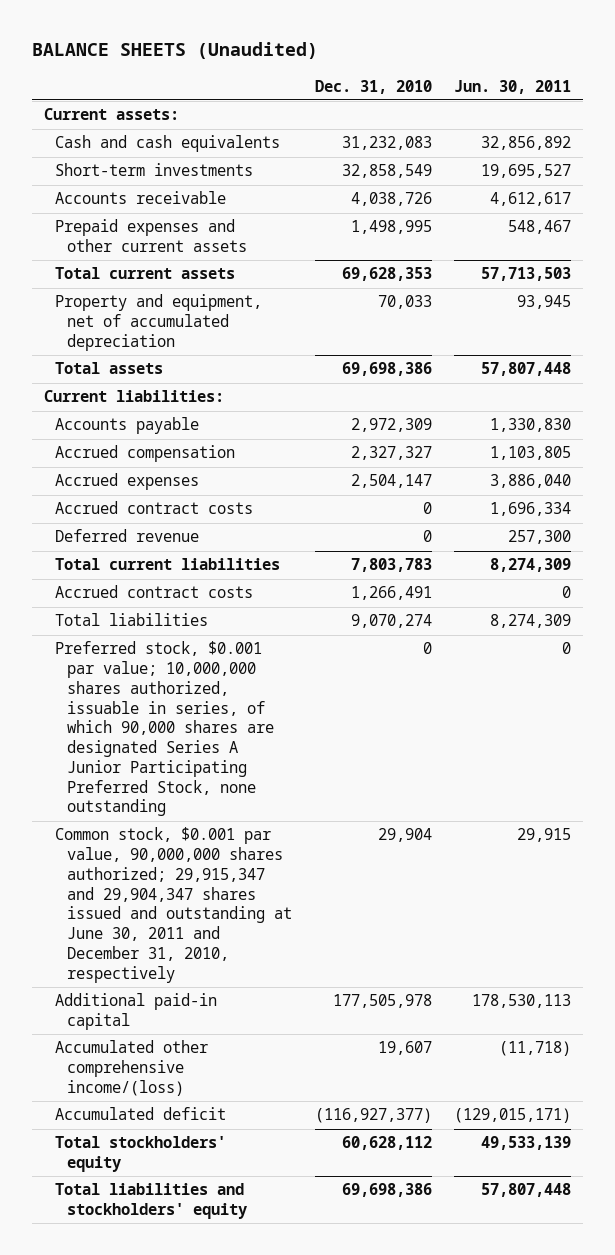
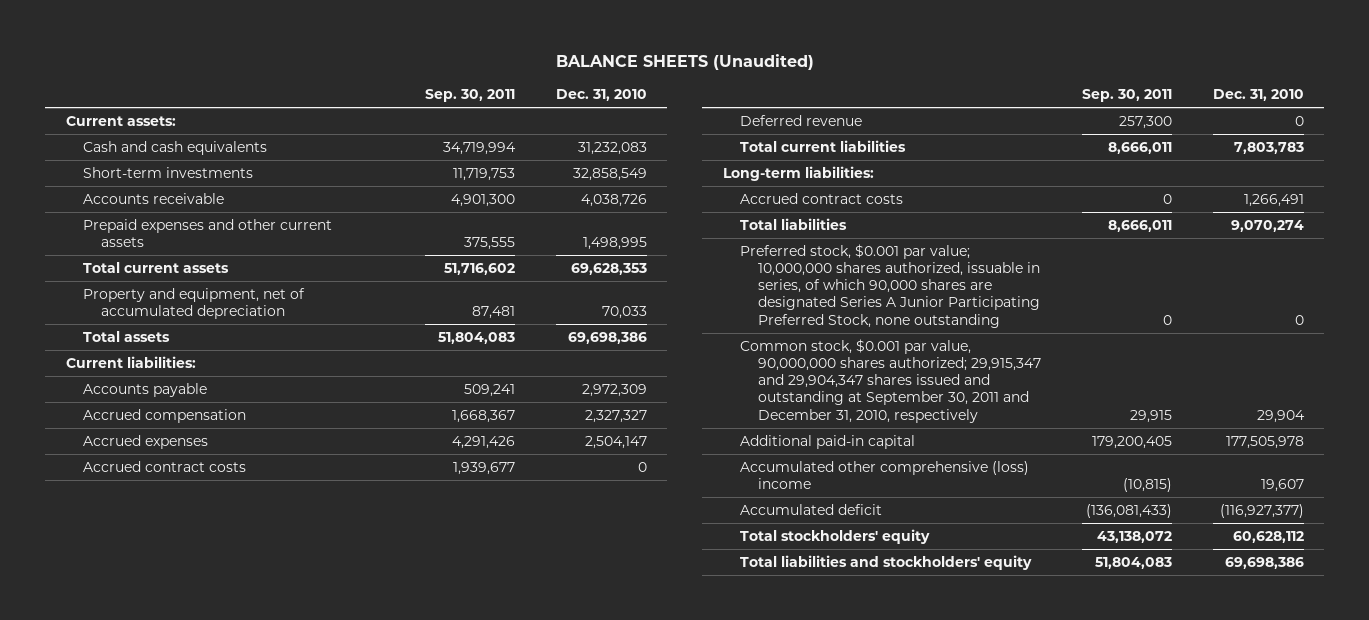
- | Dec. 31, 2010 | Jun. 30, 2011
+ | Sep. 30, 2011 | Dec. 31, 2010
+ Long-term liabilities:
- Common stock, $0.001 par value, 90,000,000 shares authorized; 29,915,347 and 29,904,347 shares issued and outstanding at June 30, 2011 and December 31, 2010, respectively | 29,904 | 29,915
+ Common stock, $0.001 par value, 90,000,000 shares authorized; 29,915,347 and 29,904,347 shares issued and outstanding at September 30, 2011 and December 31, 2010, respectively | 29,915 | 29,904
- Accumulated other comprehensive income/(loss) | 19,607 | (11,718)
+ Accumulated other comprehensive (loss) income | (10,815) | 19,607

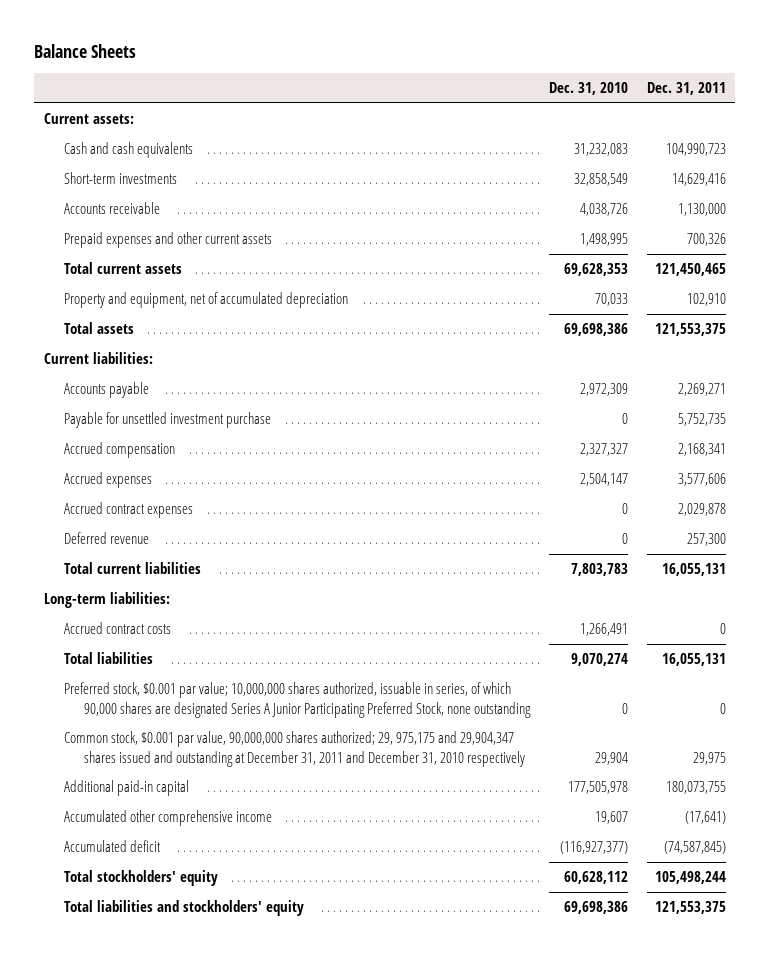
- BALANCE SHEETS (Unaudited)
+ Balance Sheets
- | Sep. 30, 2011 | Dec. 31, 2010
+ | Dec. 31, 2010 | Dec. 31, 2011
+ Payable for unsettled investment purchase | 0 | 5,752,735
- Accrued contract costs | 1,939,677 | 0
+ Accrued contract expenses | 0 | 2,029,878
- Common stock, $0.001 par value, 90,000,000 shares authorized; 29,915,347 and 29,904,347 shares issued and outstanding at September 30, 2011 and December 31, 2010, respectively | 29,915 | 29,904
+ Common stock, $0.001 par value, 90,000,000 shares authorized; 29, 975,175 and 29,904,347 shares issued and outstanding at December 31, 2011 and December 31, 2010 respectively | 29,904 | 29,975
- Accumulated other comprehensive (loss) income | (10,815) | 19,607
+ Accumulated other comprehensive income | 19,607 | (17,641)

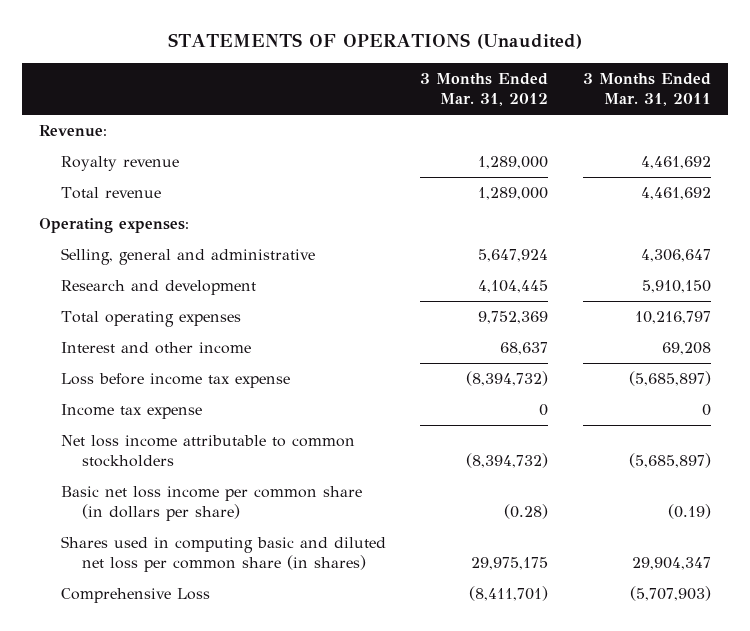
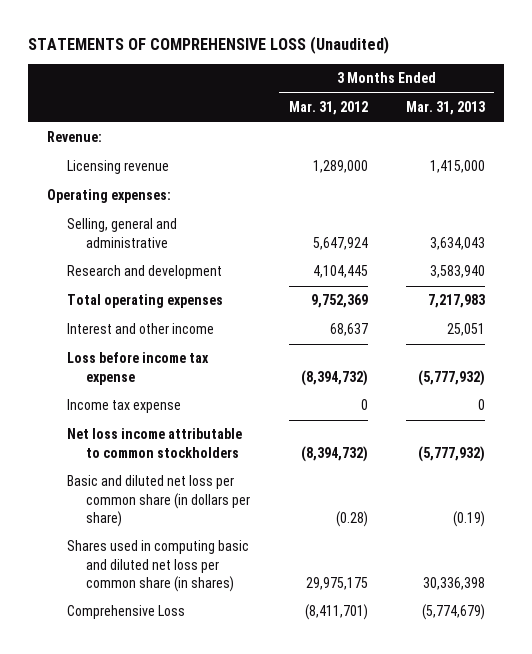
- STATEMENTS OF OPERATIONS (Unaudited)
+ STATEMENTS OF COMPREHENSIVE LOSS (Unaudited)
- | 3 Months Ended Mar. 31, 2012 | 3 Months Ended Mar. 31, 2011
+ | 3 Months Ended Mar. 31, 2012 | 3 Months Ended Mar. 31, 2013
- Royalty revenue | 1,289,000 | 4,461,692
- Total revenue | 1,289,000 | 4,461,692
+ Licensing revenue | 1,289,000 | 1,415,000
- Basic net loss income per common share (in dollars per share) | (0.28) | (0.19)
+ Basic and diluted net loss per common share (in dollars per share) | (0.28) | (0.19)

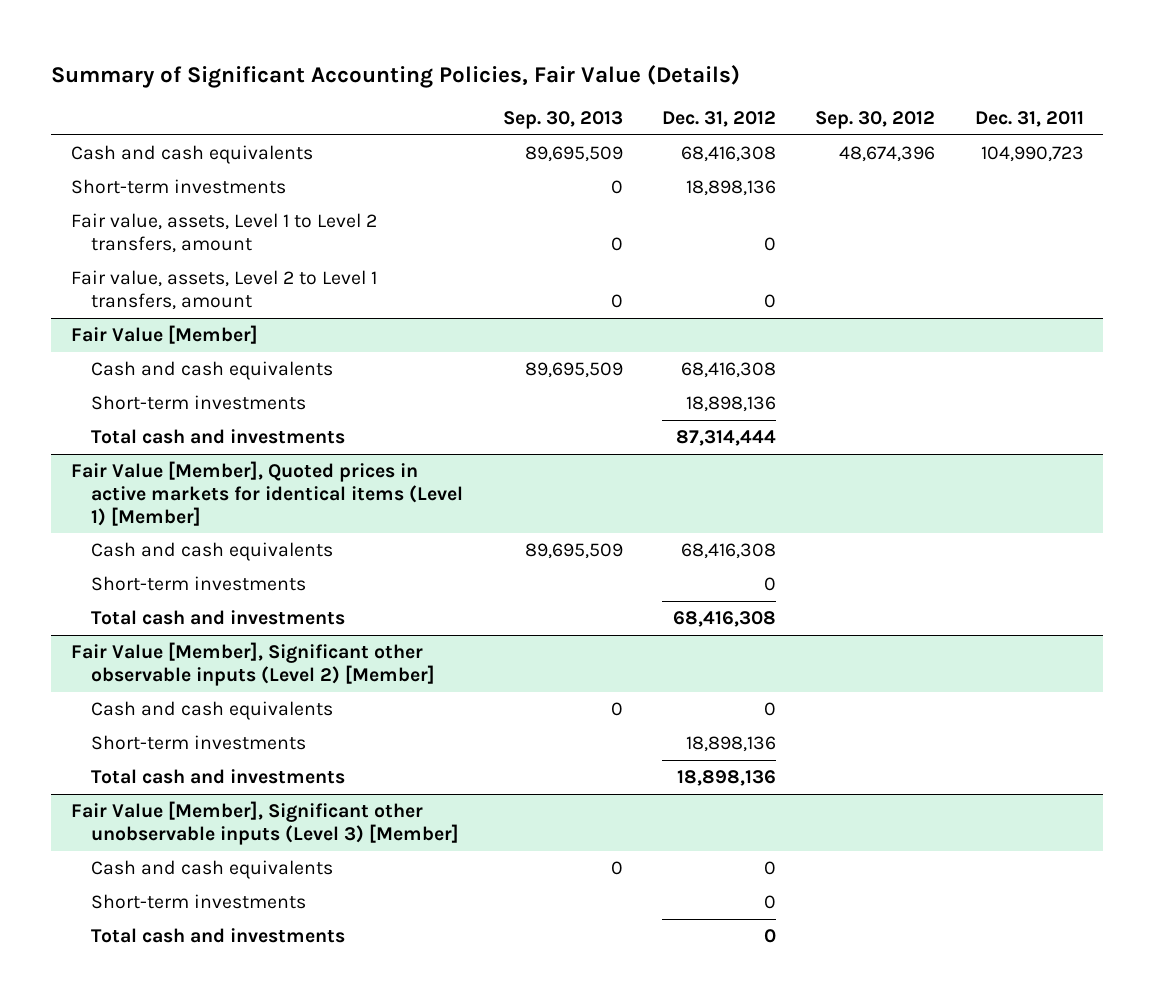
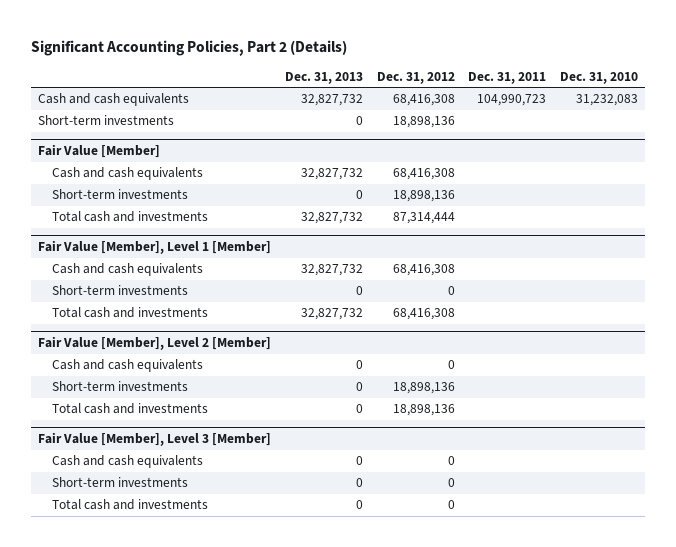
- Summary of Significant Accounting Policies, Fair Value (Details)
+ Significant Accounting Policies, Part 2 (Details)
- | Sep. 30, 2013 | Dec. 31, 2012 | Sep. 30, 2012 | Dec. 31, 2011
+ | Dec. 31, 2013 | Dec. 31, 2012 | Dec. 31, 2011 | Dec. 31, 2010
- Fair value, assets, Level 1 to Level 2 transfers, amount | 0 | 0 | |
- Fair value, assets, Level 2 to Level 1 transfers, amount | 0 | 0 | |
- Fair Value [Member], Quoted prices in active markets for identical items (Level 1) [Member]
+ Fair Value [Member], Level 1 [Member]
- Fair Value [Member], Significant other observable inputs (Level 2) [Member]
+ Fair Value [Member], Level 2 [Member]
- Fair Value [Member], Significant other unobservable inputs (Level 3) [Member]
+ Fair Value [Member], Level 3 [Member]

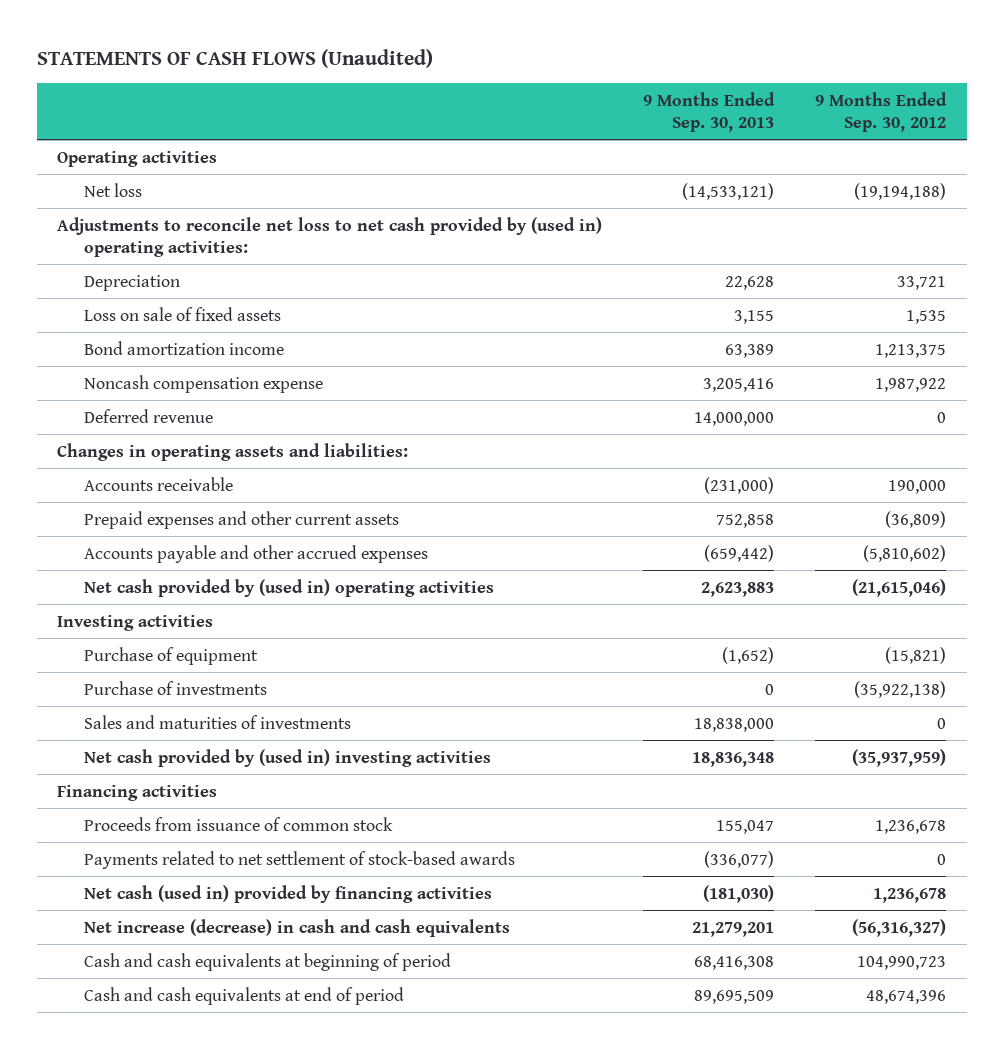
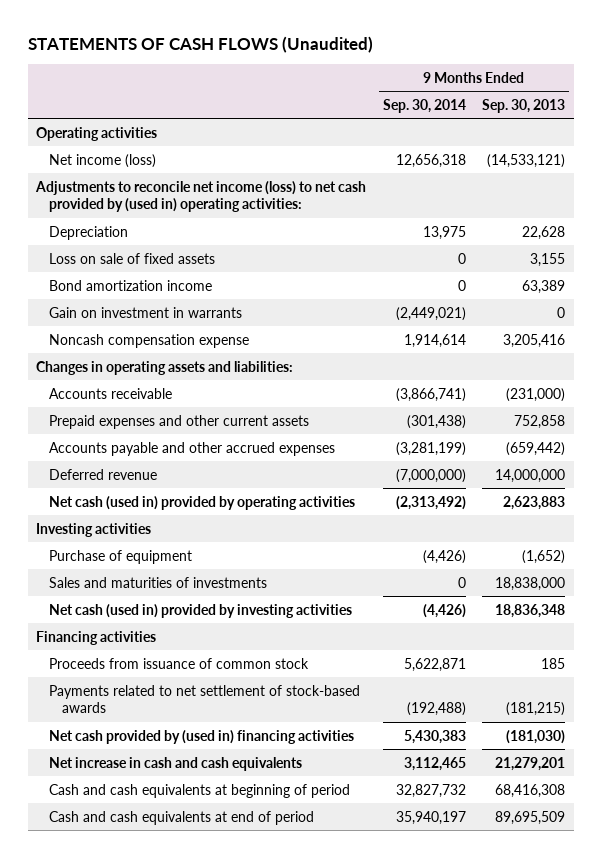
- | 9 Months Ended Sep. 30, 2013 | 9 Months Ended Sep. 30, 2012
+ | 9 Months Ended Sep. 30, 2014 | 9 Months Ended Sep. 30, 2013
- Net loss | (14,533,121) | (19,194,188)
- Adjustments to reconcile net loss to net cash provided by (used in) operating activities:
+ Net income (loss) | 12,656,318 | (14,533,121)
+ Adjustments to reconcile net income (loss) to net cash provided by (used in) operating activities:
+ Gain on investment in warrants | (2,449,021) | 0
- Net cash provided by (used in) operating activities | 2,623,883 | (21,615,046)
moved down: Deferred revenue | (7,000,000) | 14,000,000
+ Net cash (used in) provided by operating activities | (2,313,492) | 2,623,883
- Purchase of investments | 0 | (35,922,138)
- Net cash provided by (used in) investing activities | 18,836,348 | (35,937,959)
+ Net cash (used in) provided by investing activities | (4,426) | 18,836,348
- Proceeds from issuance of common stock | 155,047 | 1,236,678
- Payments related to net settlement of stock-based awards | (336,077) | 0
- Net cash (used in) provided by financing activities | (181,030) | 1,236,678
- Net increase (decrease) in cash and cash equivalents | 21,279,201 | (56,316,327)
+ Proceeds from issuance of common stock | 5,622,871 | 185
+ Payments related to net settlement of stock-based awards | (192,488) | (181,215)
+ Net cash provided by (used in) financing activities | 5,430,383 | (181,030)
+ Net increase in cash and cash equivalents | 3,112,465 | 21,279,201

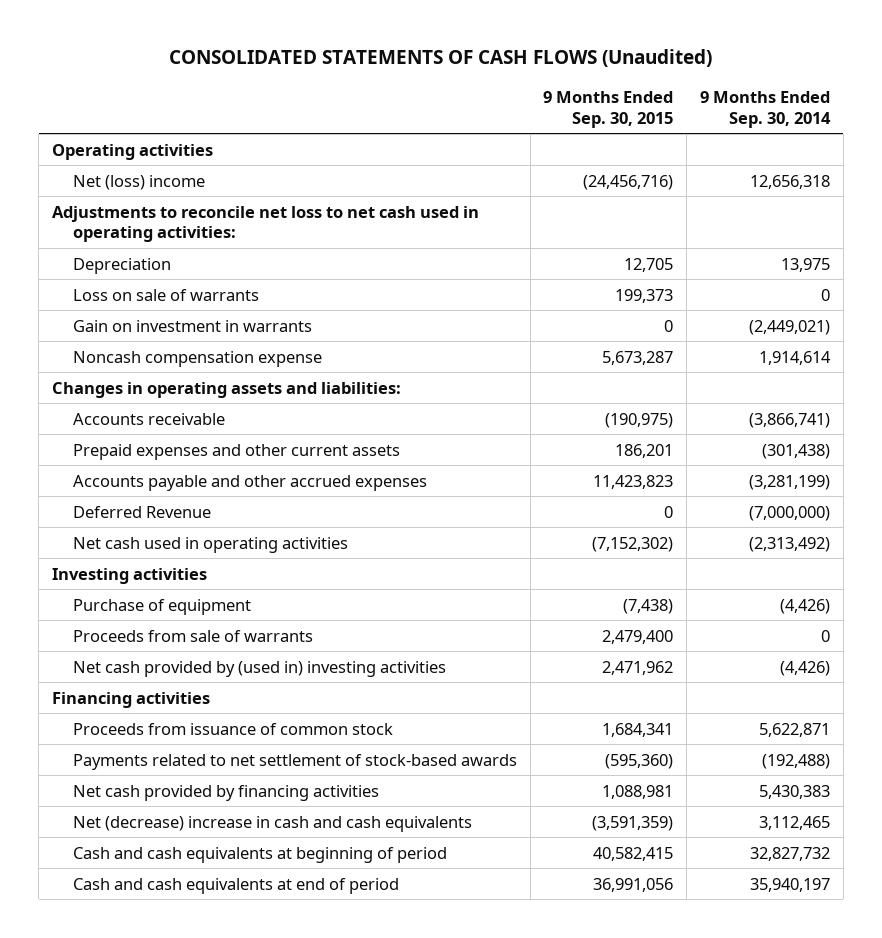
- STATEMENTS OF CASH FLOWS (Unaudited)
+ CONSOLIDATED STATEMENTS OF CASH FLOWS (Unaudited)
- | 9 Months Ended Sep. 30, 2014 | 9 Months Ended Sep. 30, 2013
+ | 9 Months Ended Sep. 30, 2015 | 9 Months Ended Sep. 30, 2014
- Net income (loss) | 12,656,318 | (14,533,121)
- Adjustments to reconcile net income (loss) to net cash provided by (used in) operating activities:
+ Net (loss) income | (24,456,716) | 12,656,318
+ Adjustments to reconcile net loss to net cash used in operating activities:
- Loss on sale of fixed assets | 0 | 3,155
- Bond amortization income | 0 | 63,389
+ Loss on sale of warrants | 199,373 | 0
- Deferred revenue | (7,000,000) | 14,000,000
- Net cash (used in) provided by operating activities | (2,313,492) | 2,623,883
+ Deferred Revenue | 0 | (7,000,000)
+ Net cash used in operating activities | (7,152,302) | (2,313,492)
- Sales and maturities of investments | 0 | 18,838,000
- Net cash (used in) provided by investing activities | (4,426) | 18,836,348
+ Proceeds from sale of warrants | 2,479,400 | 0
+ Net cash provided by (used in) investing activities | 2,471,962 | (4,426)
- Net cash provided by (used in) financing activities | 5,430,383 | (181,030)
- Net increase in cash and cash equivalents | 3,112,465 | 21,279,201
+ Net cash provided by financing activities | 1,088,981 | 5,430,383
+ Net (decrease) increase in cash and cash equivalents | (3,591,359) | 3,112,465

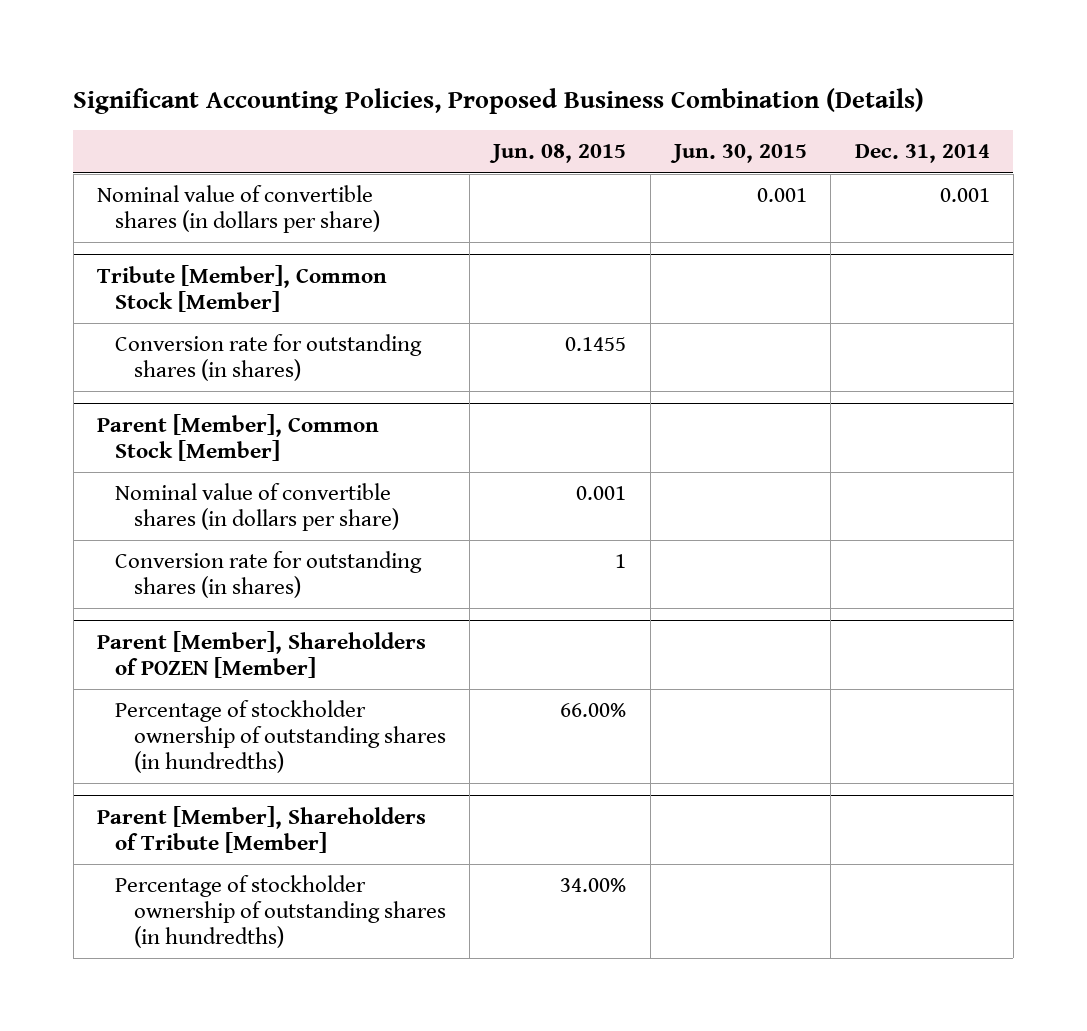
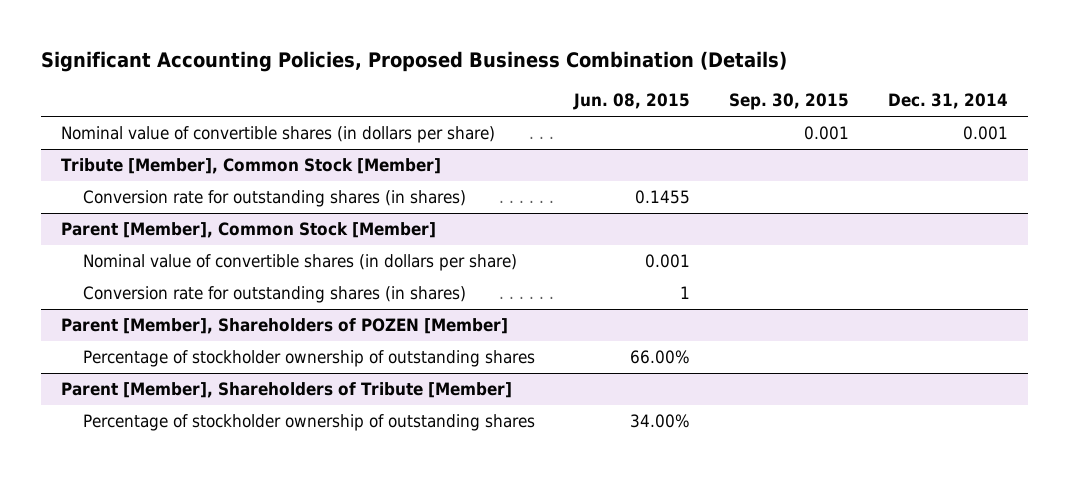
- | Jun. 08, 2015 | Jun. 30, 2015 | Dec. 31, 2014
+ | Jun. 08, 2015 | Sep. 30, 2015 | Dec. 31, 2014
@ Parent [Member], Shareholders of POZEN [Member]
- Percentage of stockholder ownership of outstanding shares (in hundredths) | 66.00% | |
+ Percentage of stockholder ownership of outstanding shares | 66.00% | |
@ Parent [Member], Shareholders of Tribute [Member]
- Percentage of stockholder ownership of outstanding shares (in hundredths) | 34.00% | |
+ Percentage of stockholder ownership of outstanding shares | 34.00% | |

